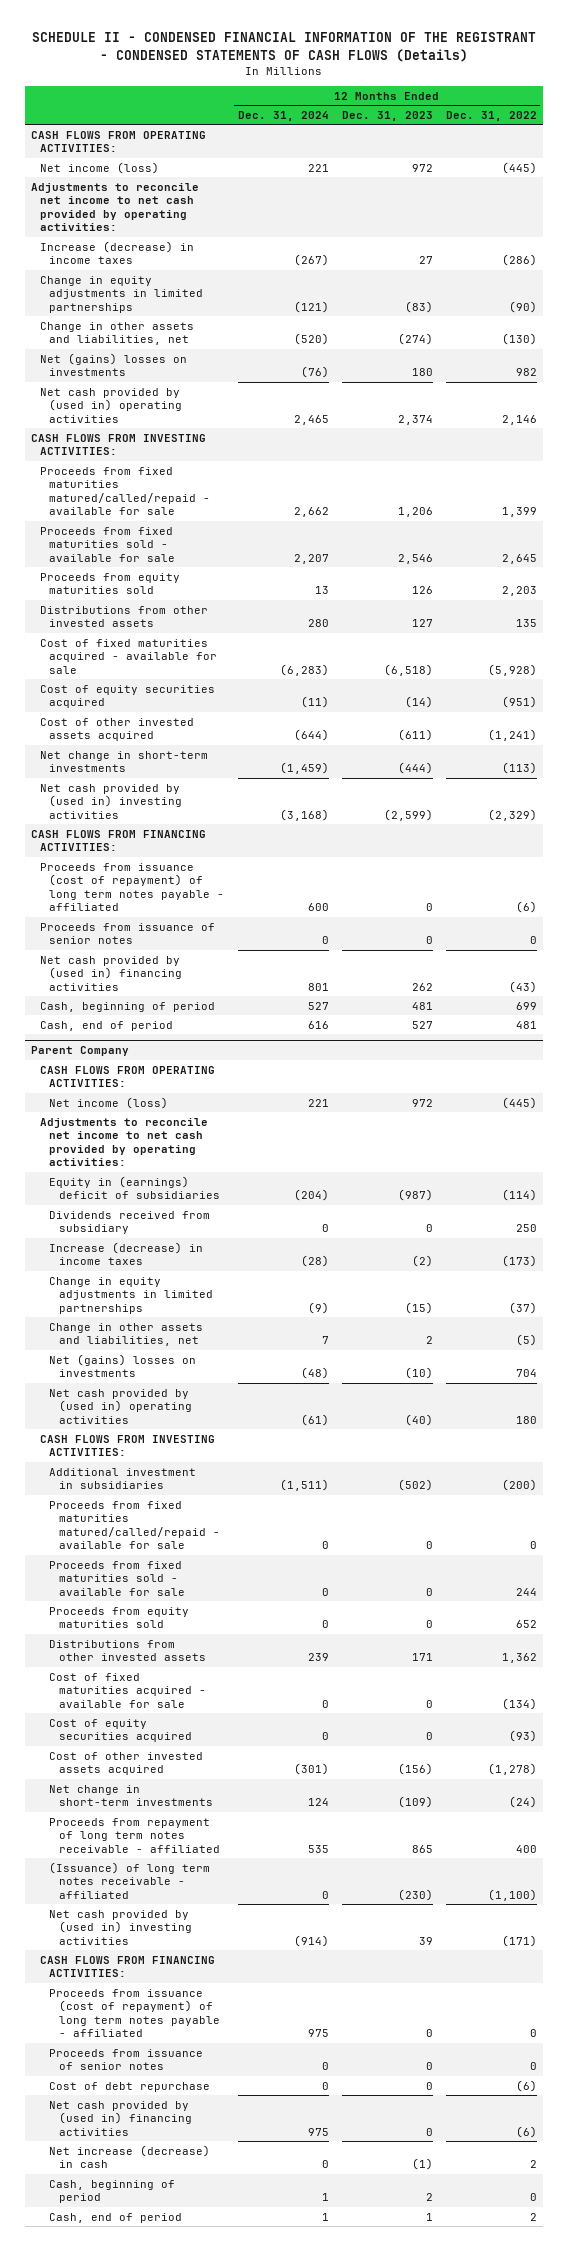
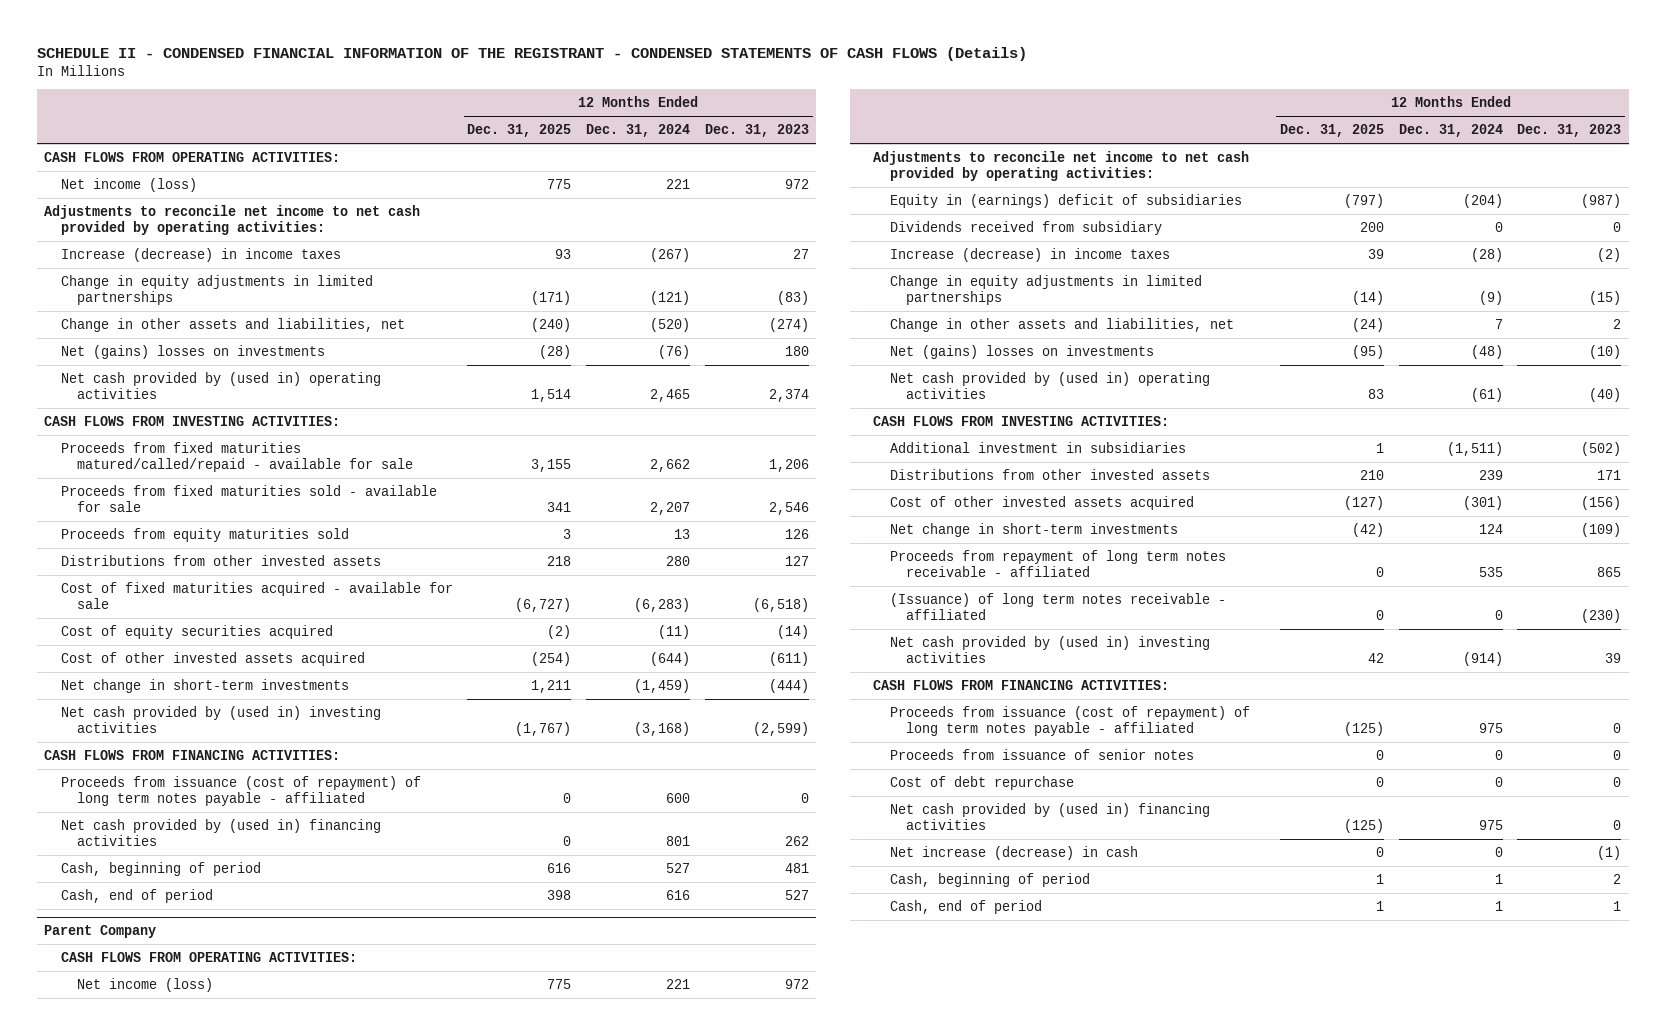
- | 12 Months Ended Dec. 31, 2024 | 12 Months Ended Dec. 31, 2023 | 12 Months Ended Dec. 31, 2022
+ | 12 Months Ended Dec. 31, 2025 | 12 Months Ended Dec. 31, 2024 | 12 Months Ended Dec. 31, 2023
- Proceeds from issuance of senior notes | 0 | 0 | 0
@ Parent Company
- Proceeds from fixed maturities matured/called/repaid - available for sale | 0 | 0 | 0
- Proceeds from fixed maturities sold - available for sale | 0 | 0 | 244
- Proceeds from equity maturities sold | 0 | 0 | 652
- Cost of fixed maturities acquired - available for sale | 0 | 0 | (134)
- Cost of equity securities acquired | 0 | 0 | (93)

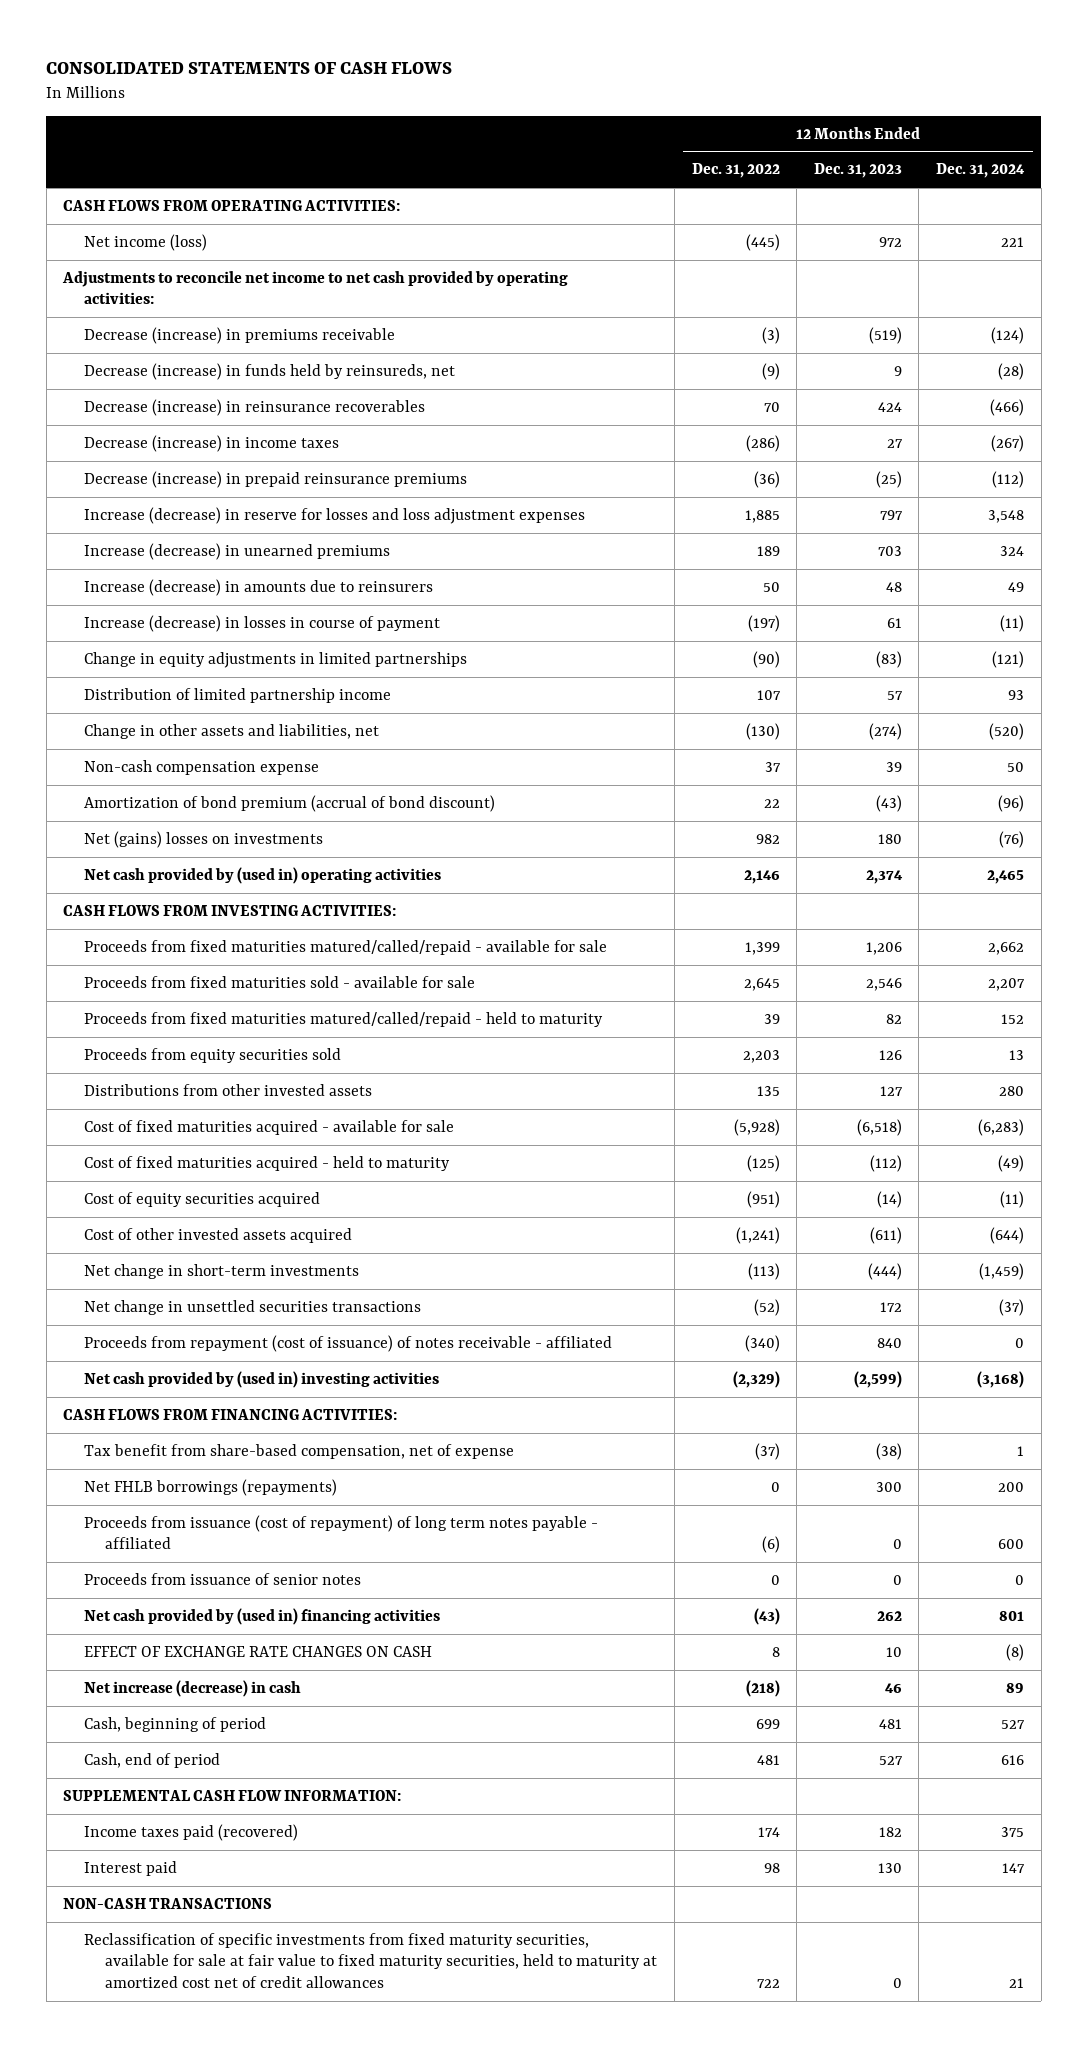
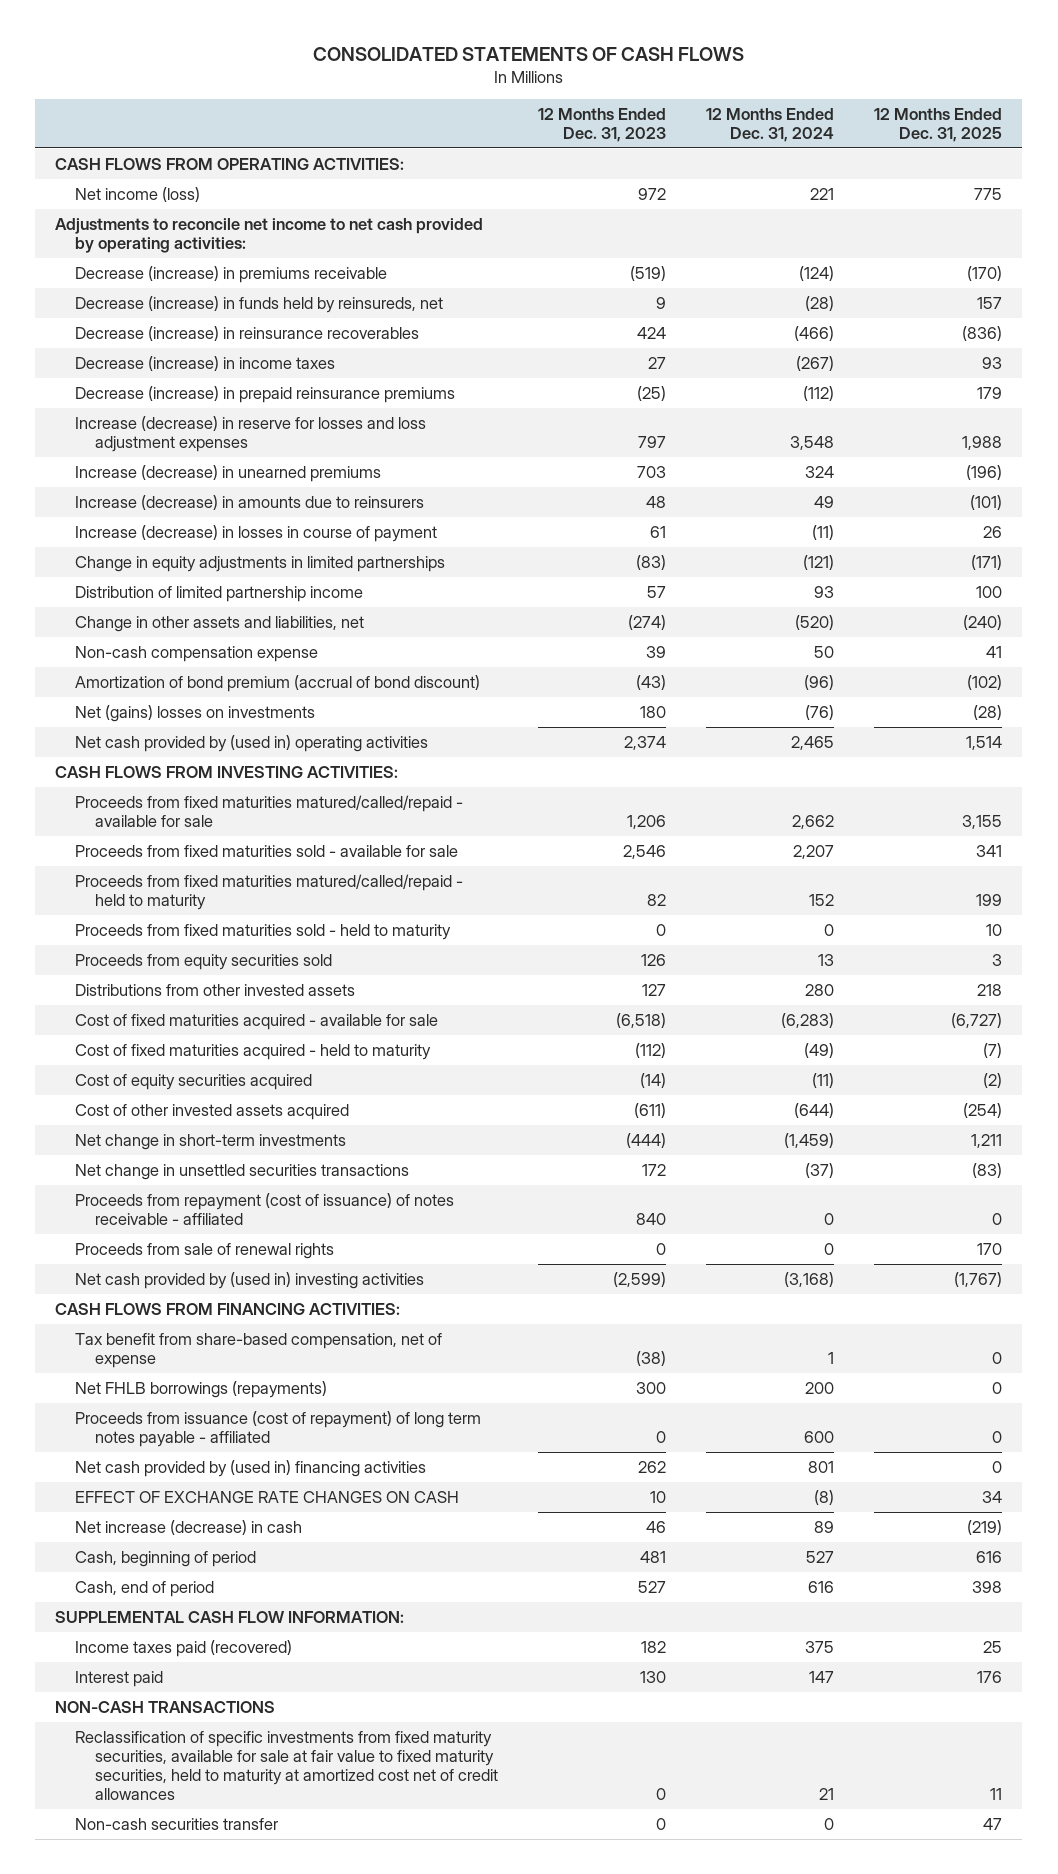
- | 12 Months Ended Dec. 31, 2022 | 12 Months Ended Dec. 31, 2023 | 12 Months Ended Dec. 31, 2024
+ | 12 Months Ended Dec. 31, 2023 | 12 Months Ended Dec. 31, 2024 | 12 Months Ended Dec. 31, 2025
+ Proceeds from fixed maturities sold - held to maturity | 0 | 0 | 10
+ Proceeds from sale of renewal rights | 0 | 0 | 170
- Proceeds from issuance of senior notes | 0 | 0 | 0
+ Non-cash securities transfer | 0 | 0 | 47

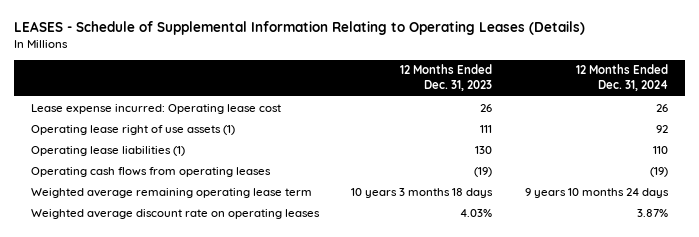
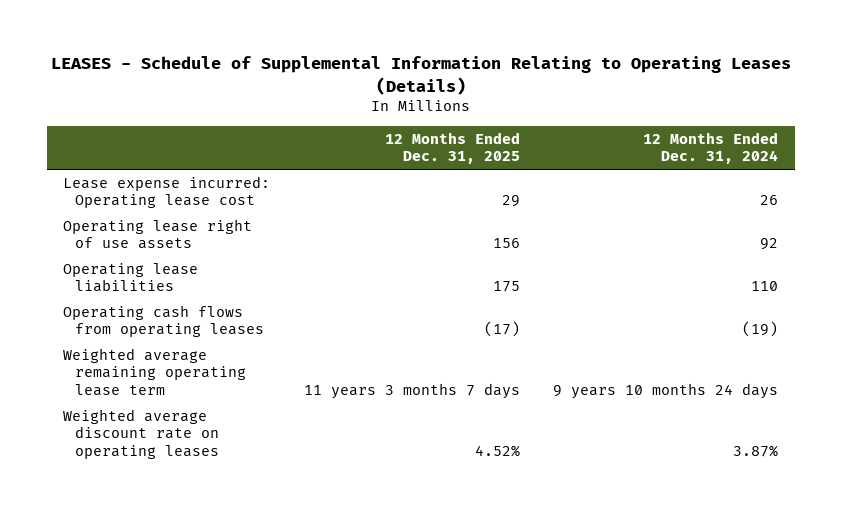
- | 12 Months Ended Dec. 31, 2023 | 12 Months Ended Dec. 31, 2024
+ | 12 Months Ended Dec. 31, 2025 | 12 Months Ended Dec. 31, 2024
- Operating lease right of use assets (1) | 111 | 92
- Operating lease liabilities (1) | 130 | 110
+ Operating lease right of use assets | 156 | 92
+ Operating lease liabilities | 175 | 110

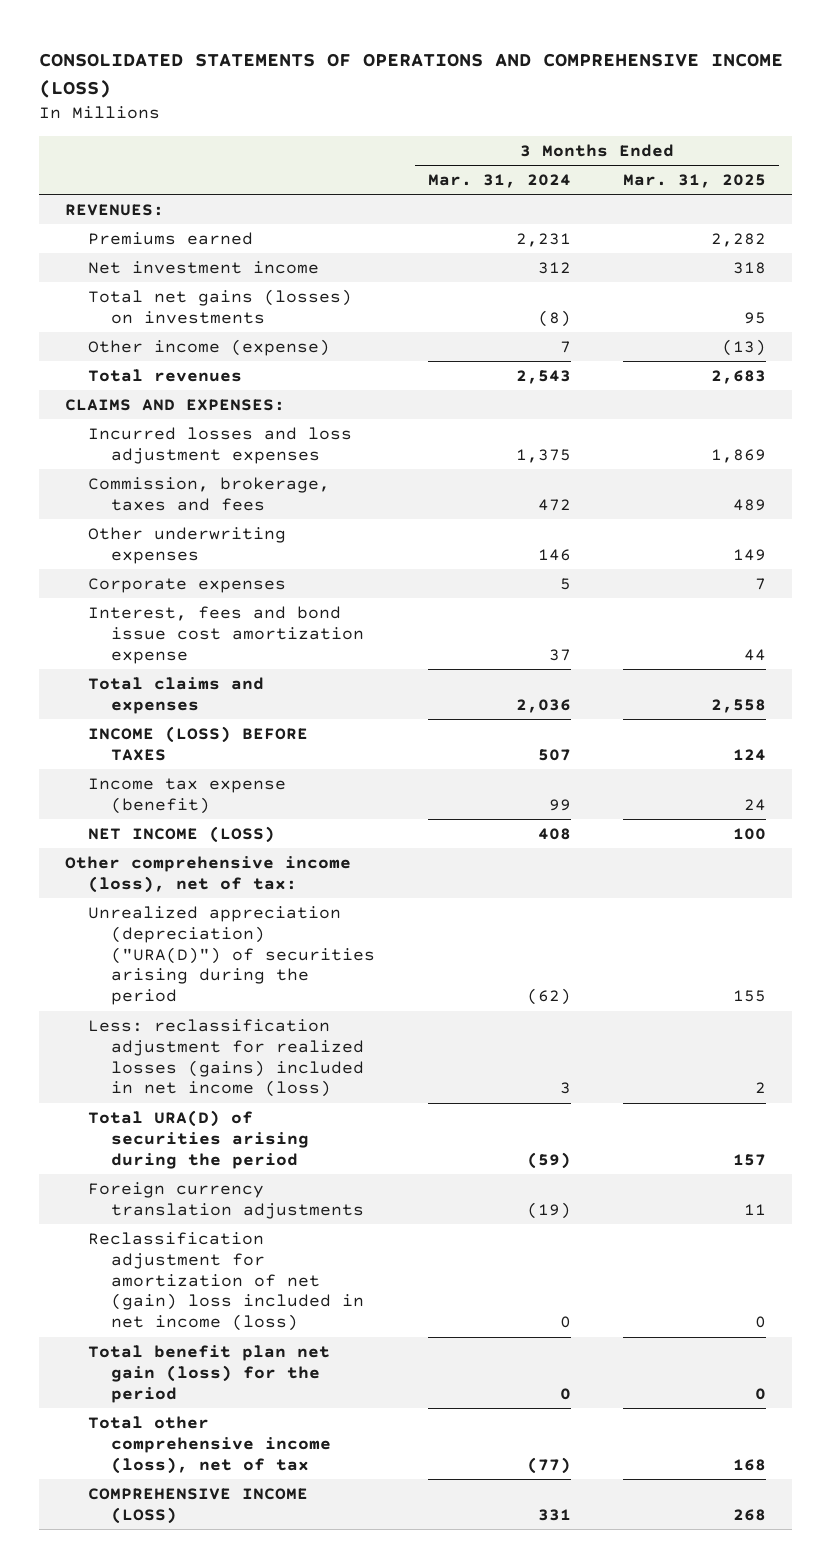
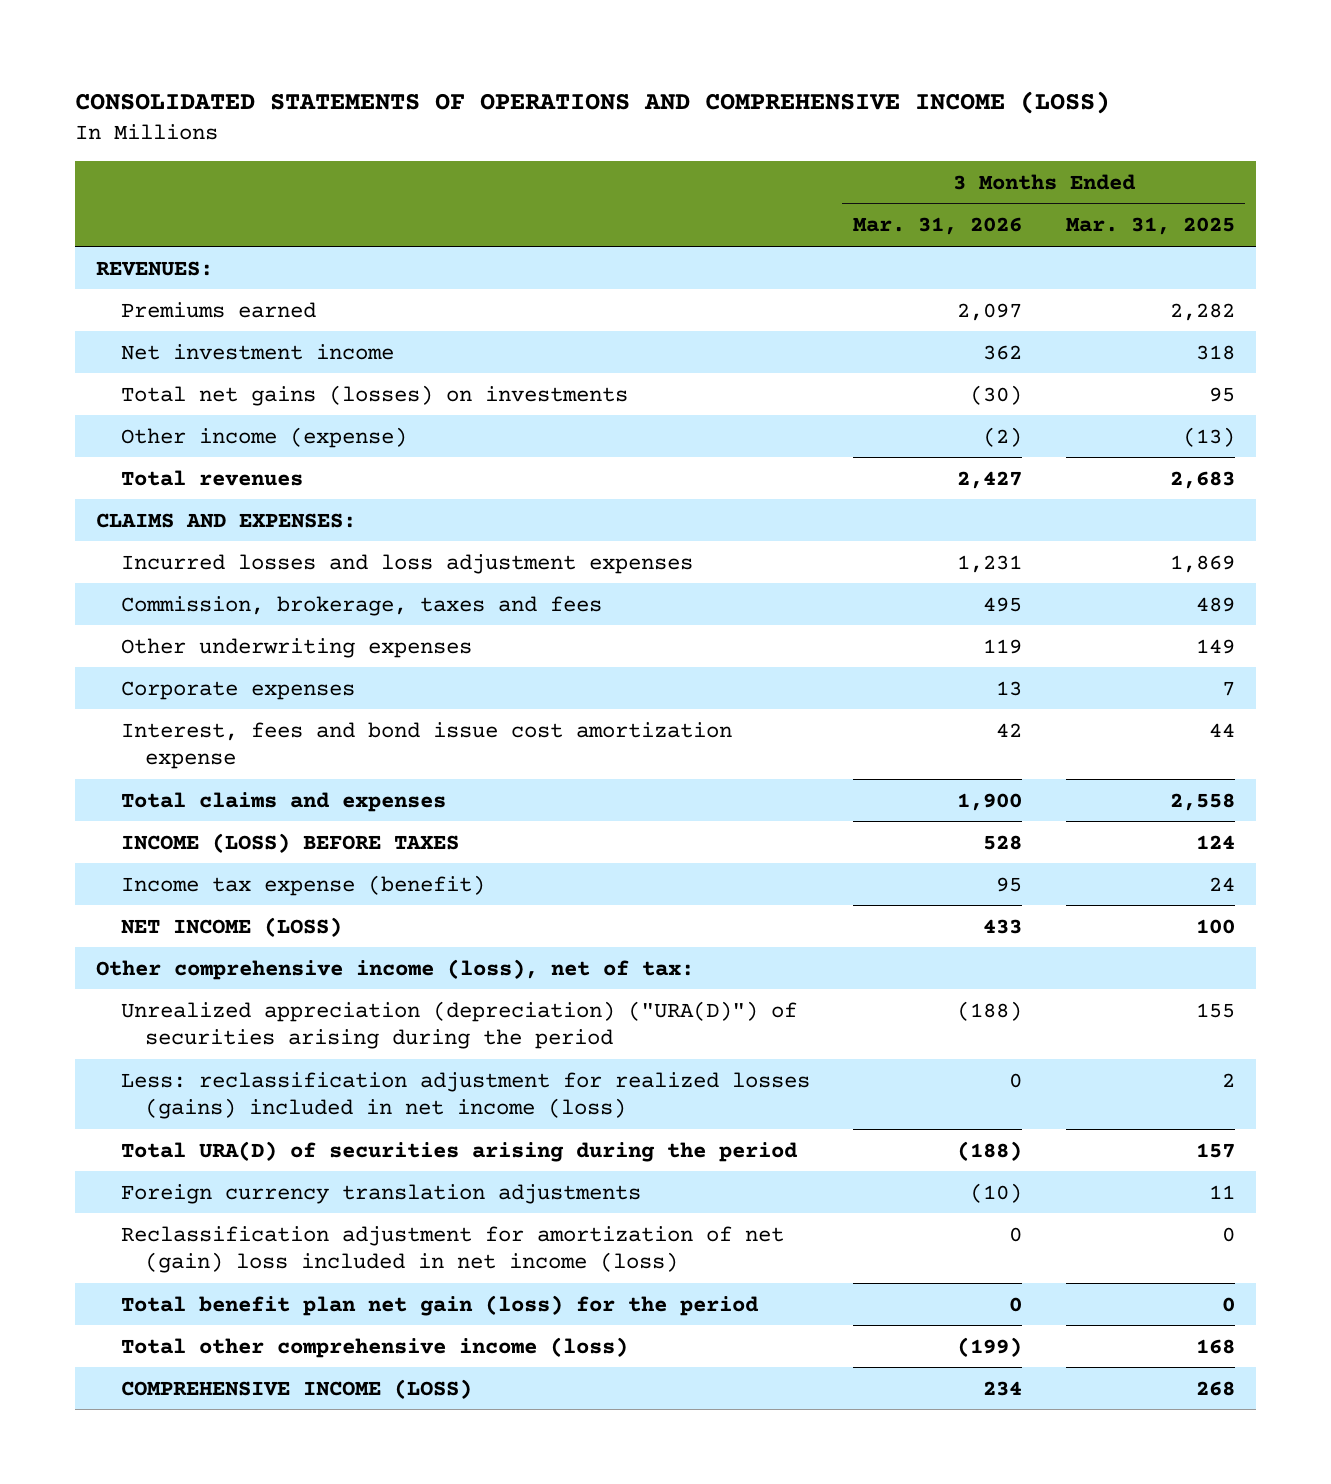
- | 3 Months Ended Mar. 31, 2024 | 3 Months Ended Mar. 31, 2025
+ | 3 Months Ended Mar. 31, 2026 | 3 Months Ended Mar. 31, 2025
- Total other comprehensive income (loss), net of tax | (77) | 168
+ Total other comprehensive income (loss) | (199) | 168

